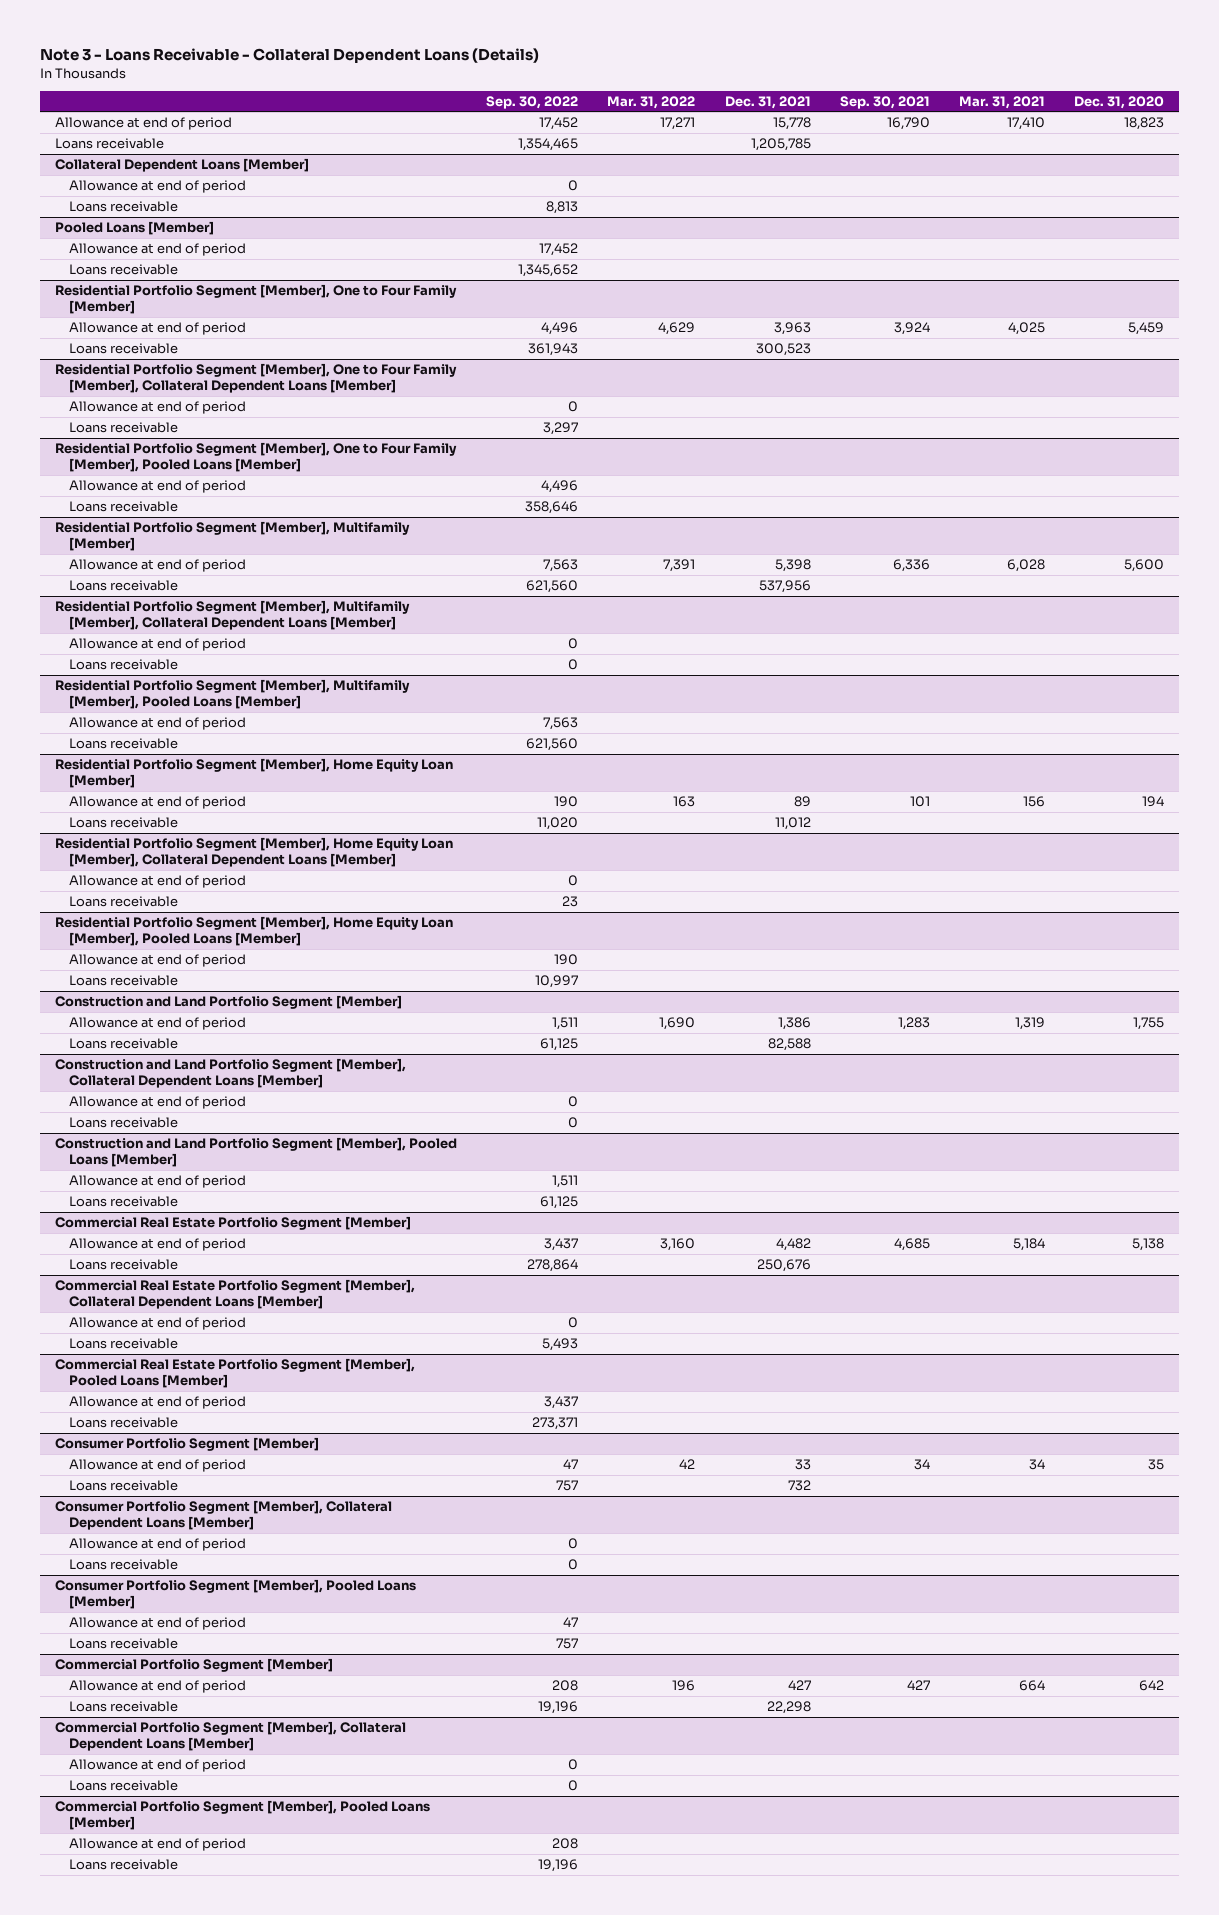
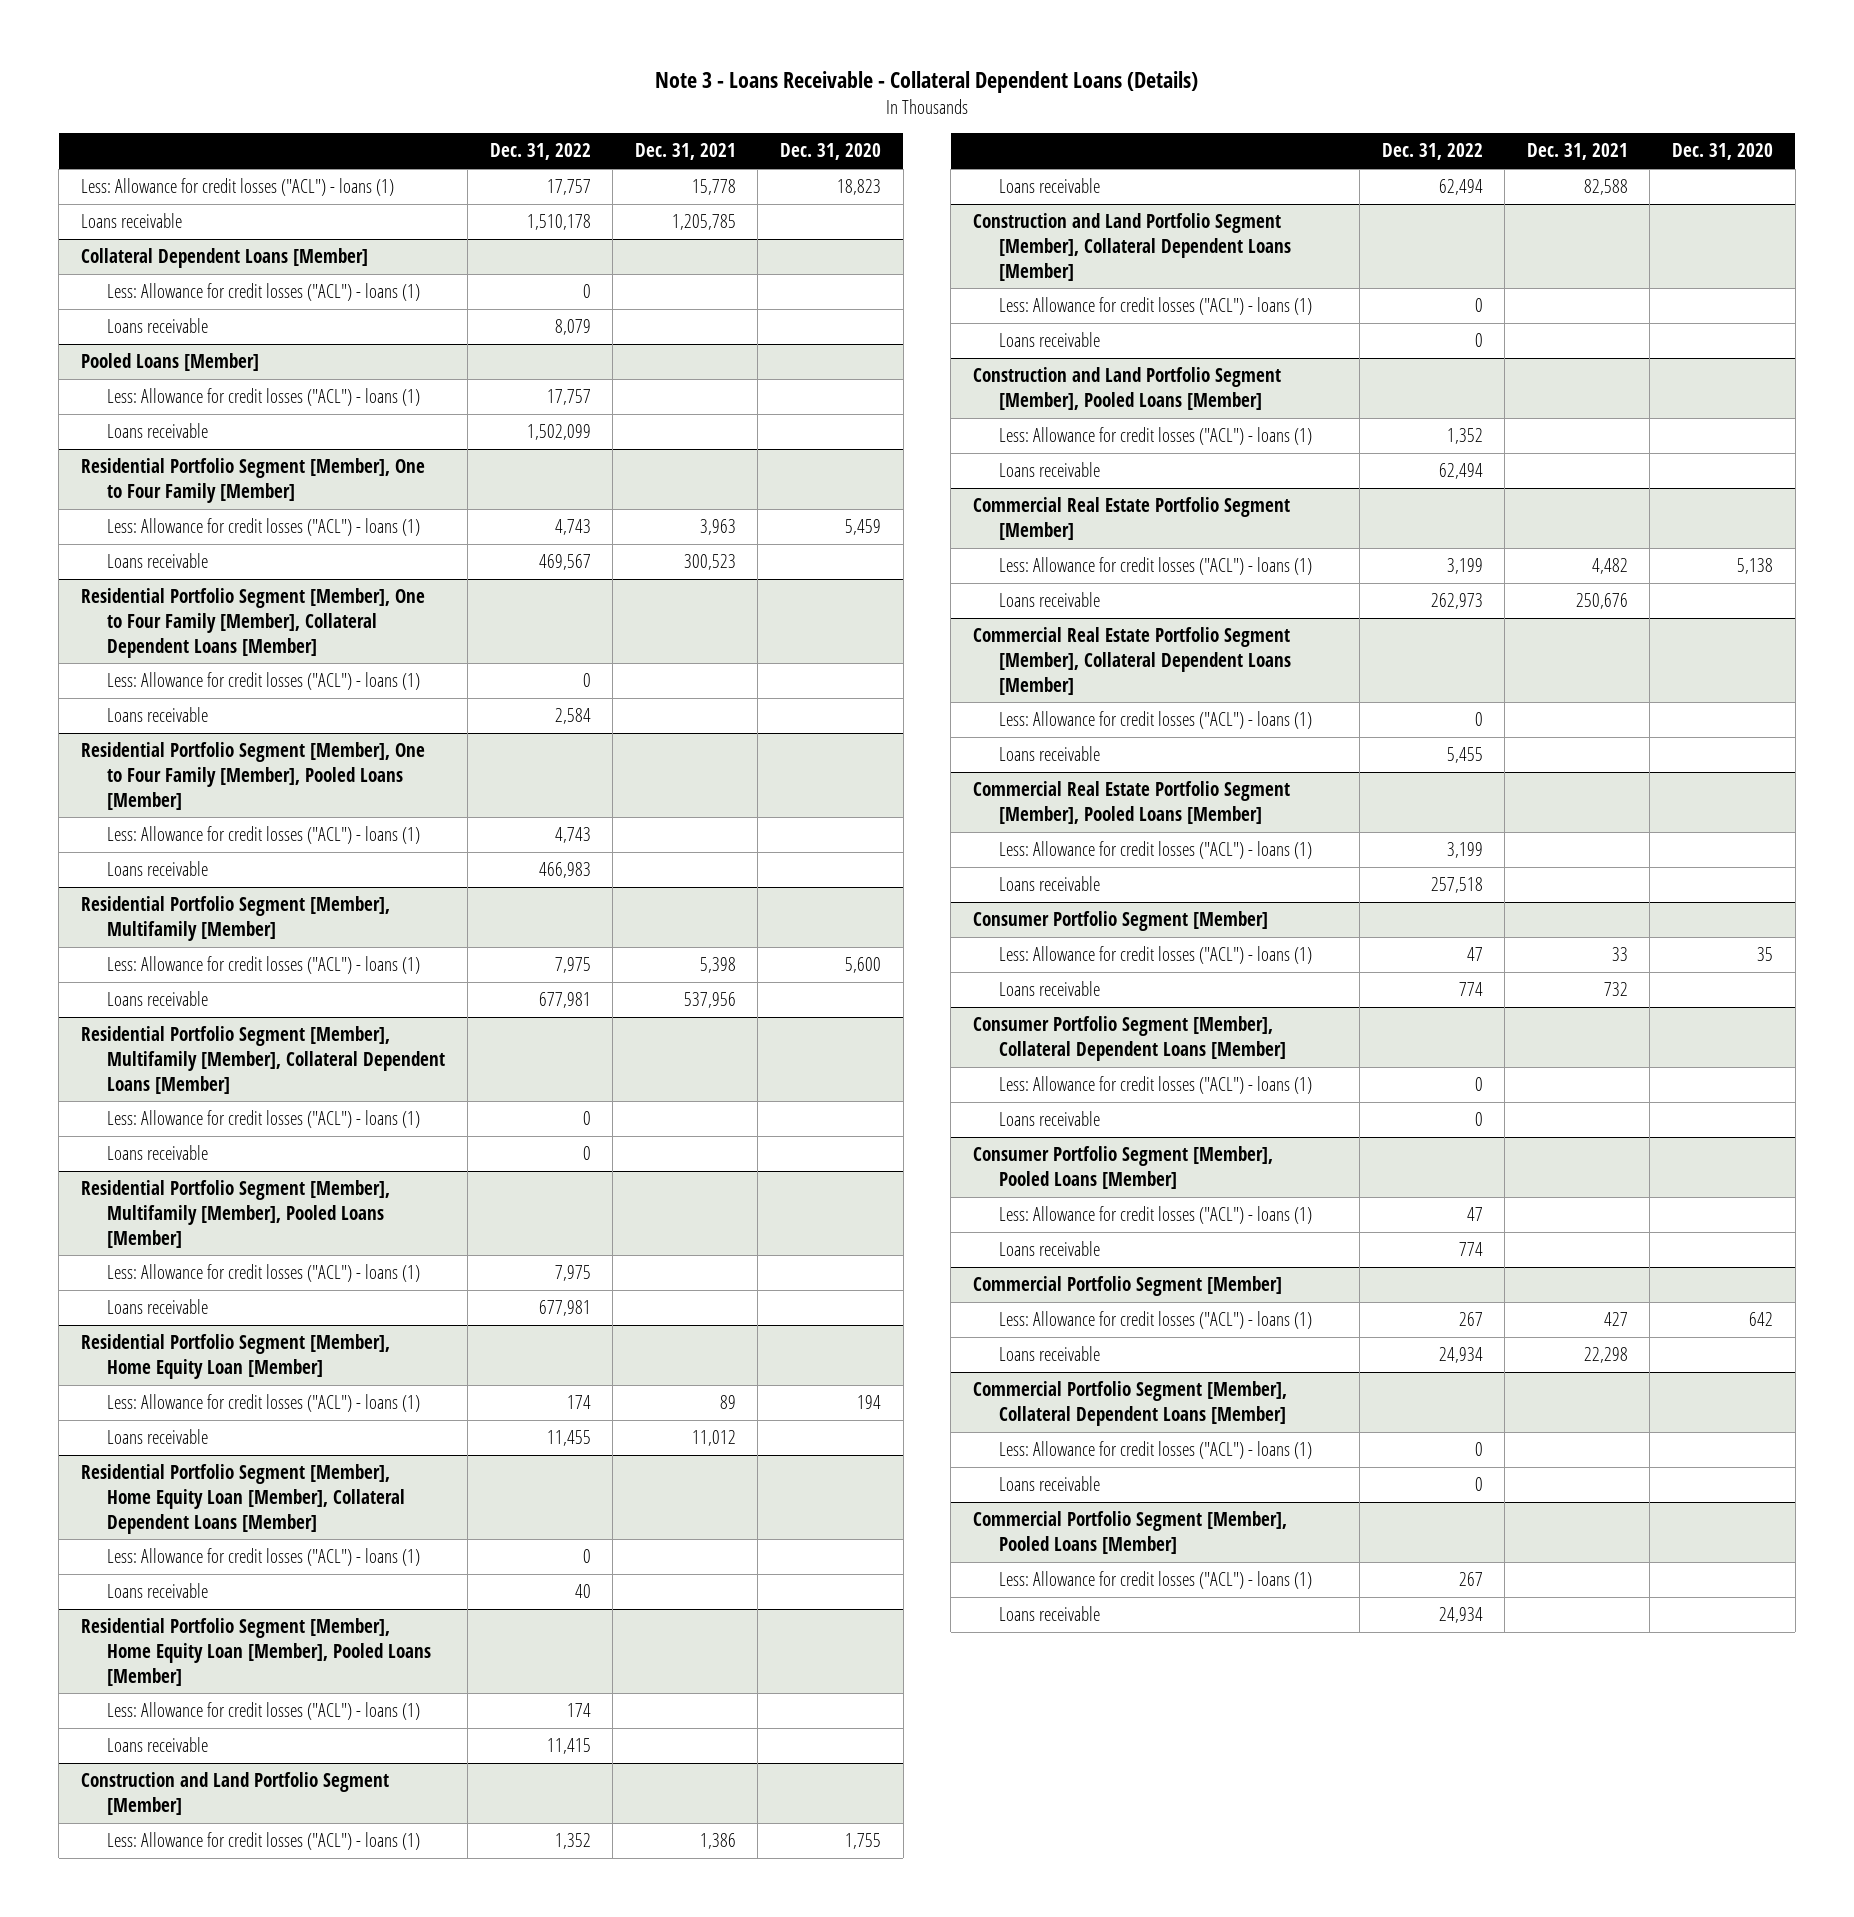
- | Sep. 30, 2022 | Mar. 31, 2022 | Dec. 31, 2021 | Sep. 30, 2021 | Mar. 31, 2021 | Dec. 31, 2020
+ | Dec. 31, 2022 | Dec. 31, 2021 | Dec. 31, 2020
- Allowance at end of period | 17,452 | 17,271 | 15,778 | 16,790 | 17,410 | 18,823
+ Less: Allowance for credit losses ("ACL") - loans (1) | 17,757 | 15,778 | 18,823
@ Collateral Dependent Loans [Member]
- Allowance at end of period | 0 | | | | |
+ Less: Allowance for credit losses ("ACL") - loans (1) | 0 | |
@ Pooled Loans [Member]
- Allowance at end of period | 17,452 | | | | |
+ Less: Allowance for credit losses ("ACL") - loans (1) | 17,757 | |
@ Residential Portfolio Segment [Member], One to Four Family [Member]
- Allowance at end of period | 4,496 | 4,629 | 3,963 | 3,924 | 4,025 | 5,459
+ Less: Allowance for credit losses ("ACL") - loans (1) | 4,743 | 3,963 | 5,459
@ Residential Portfolio Segment [Member], One to Four Family [Member], Collateral Dependent Loans [Member]
- Allowance at end of period | 0 | | | | |
+ Less: Allowance for credit losses ("ACL") - loans (1) | 0 | |
@ Residential Portfolio Segment [Member], One to Four Family [Member], Pooled Loans [Member]
- Allowance at end of period | 4,496 | | | | |
+ Less: Allowance for credit losses ("ACL") - loans (1) | 4,743 | |
@ Residential Portfolio Segment [Member], Multifamily [Member]
- Allowance at end of period | 7,563 | 7,391 | 5,398 | 6,336 | 6,028 | 5,600
+ Less: Allowance for credit losses ("ACL") - loans (1) | 7,975 | 5,398 | 5,600
@ Residential Portfolio Segment [Member], Multifamily [Member], Collateral Dependent Loans [Member]
- Allowance at end of period | 0 | | | | |
+ Less: Allowance for credit losses ("ACL") - loans (1) | 0 | |
@ Residential Portfolio Segment [Member], Multifamily [Member], Pooled Loans [Member]
- Allowance at end of period | 7,563 | | | | |
+ Less: Allowance for credit losses ("ACL") - loans (1) | 7,975 | |
@ Residential Portfolio Segment [Member], Home Equity Loan [Member]
- Allowance at end of period | 190 | 163 | 89 | 101 | 156 | 194
+ Less: Allowance for credit losses ("ACL") - loans (1) | 174 | 89 | 194
@ Residential Portfolio Segment [Member], Home Equity Loan [Member], Collateral Dependent Loans [Member]
- Allowance at end of period | 0 | | | | |
+ Less: Allowance for credit losses ("ACL") - loans (1) | 0 | |
@ Residential Portfolio Segment [Member], Home Equity Loan [Member], Pooled Loans [Member]
- Allowance at end of period | 190 | | | | |
+ Less: Allowance for credit losses ("ACL") - loans (1) | 174 | |
@ Construction and Land Portfolio Segment [Member]
- Allowance at end of period | 1,511 | 1,690 | 1,386 | 1,283 | 1,319 | 1,755
+ Less: Allowance for credit losses ("ACL") - loans (1) | 1,352 | 1,386 | 1,755
@ Construction and Land Portfolio Segment [Member], Collateral Dependent Loans [Member]
- Allowance at end of period | 0 | | | | |
+ Less: Allowance for credit losses ("ACL") - loans (1) | 0 | |
@ Construction and Land Portfolio Segment [Member], Pooled Loans [Member]
- Allowance at end of period | 1,511 | | | | |
+ Less: Allowance for credit losses ("ACL") - loans (1) | 1,352 | |
@ Commercial Real Estate Portfolio Segment [Member]
- Allowance at end of period | 3,437 | 3,160 | 4,482 | 4,685 | 5,184 | 5,138
+ Less: Allowance for credit losses ("ACL") - loans (1) | 3,199 | 4,482 | 5,138
@ Commercial Real Estate Portfolio Segment [Member], Collateral Dependent Loans [Member]
- Allowance at end of period | 0 | | | | |
+ Less: Allowance for credit losses ("ACL") - loans (1) | 0 | |
@ Commercial Real Estate Portfolio Segment [Member], Pooled Loans [Member]
- Allowance at end of period | 3,437 | | | | |
+ Less: Allowance for credit losses ("ACL") - loans (1) | 3,199 | |
@ Consumer Portfolio Segment [Member]
- Allowance at end of period | 47 | 42 | 33 | 34 | 34 | 35
+ Less: Allowance for credit losses ("ACL") - loans (1) | 47 | 33 | 35
@ Consumer Portfolio Segment [Member], Collateral Dependent Loans [Member]
- Allowance at end of period | 0 | | | | |
+ Less: Allowance for credit losses ("ACL") - loans (1) | 0 | |
@ Consumer Portfolio Segment [Member], Pooled Loans [Member]
- Allowance at end of period | 47 | | | | |
+ Less: Allowance for credit losses ("ACL") - loans (1) | 47 | |
@ Commercial Portfolio Segment [Member]
- Allowance at end of period | 208 | 196 | 427 | 427 | 664 | 642
+ Less: Allowance for credit losses ("ACL") - loans (1) | 267 | 427 | 642
@ Commercial Portfolio Segment [Member], Collateral Dependent Loans [Member]
- Allowance at end of period | 0 | | | | |
+ Less: Allowance for credit losses ("ACL") - loans (1) | 0 | |
@ Commercial Portfolio Segment [Member], Pooled Loans [Member]
- Allowance at end of period | 208 | | | | |
+ Less: Allowance for credit losses ("ACL") - loans (1) | 267 | |

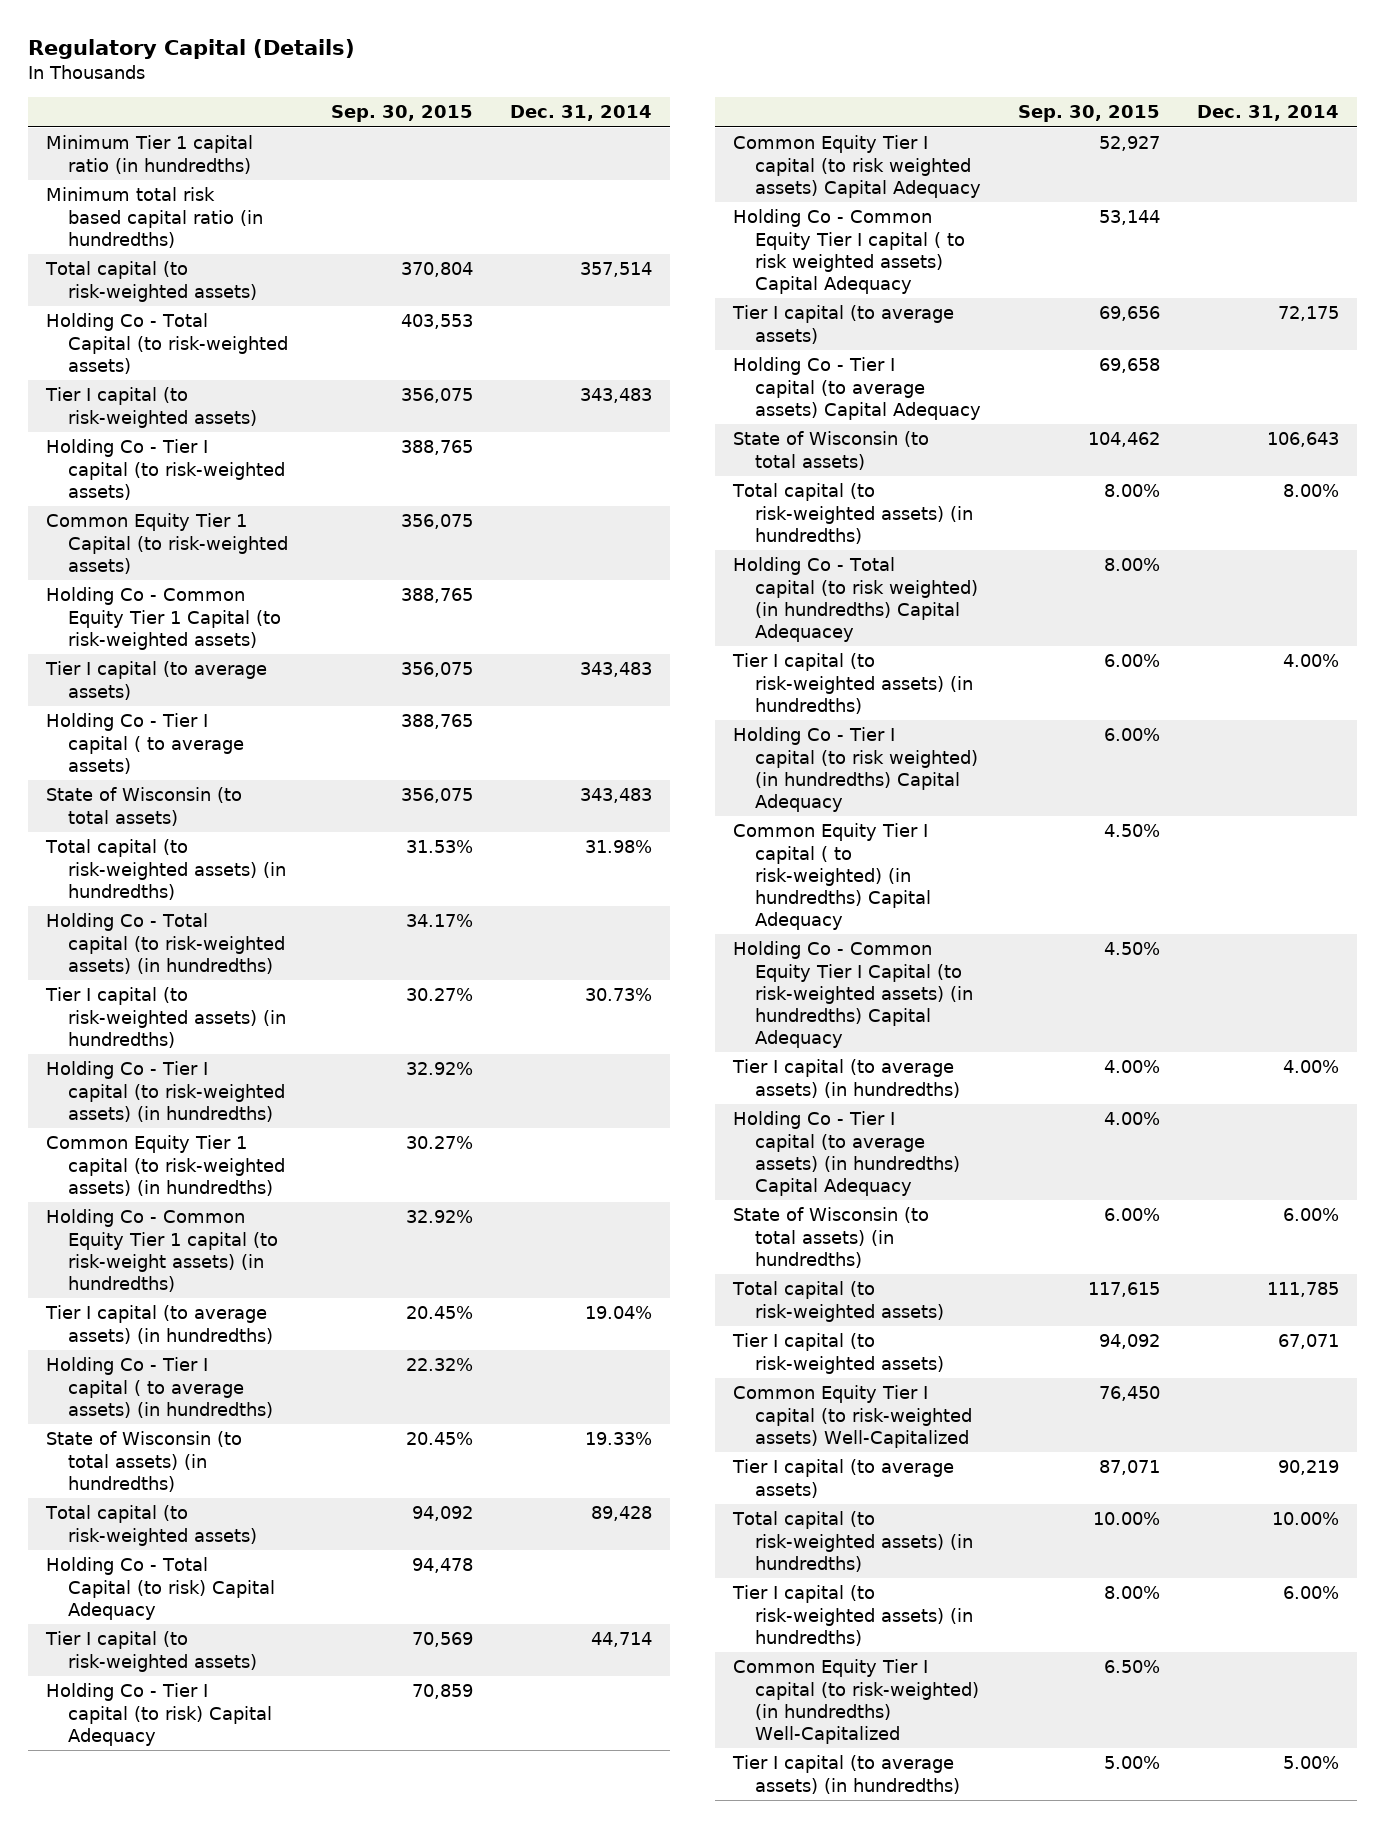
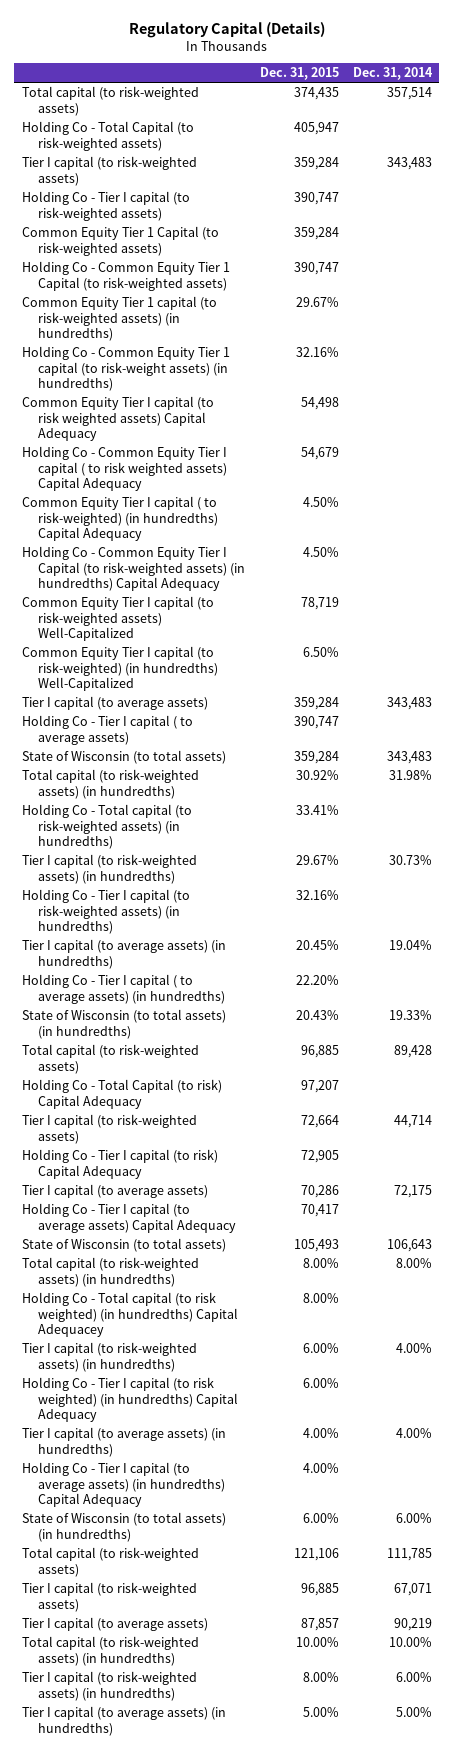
- | Sep. 30, 2015 | Dec. 31, 2014
+ | Dec. 31, 2015 | Dec. 31, 2014
- Minimum Tier 1 capital ratio (in hundredths)
- Minimum total risk based capital ratio (in hundredths)
moved up: Common Equity Tier 1 capital (to risk-weighted assets) (in hundredths) | 29.67% |
moved up: Holding Co - Common Equity Tier 1 capital (to risk-weight assets) (in hundredths) | 32.16% |
moved up: Common Equity Tier I capital (to risk weighted assets) Capital Adequacy | 54,498 |
moved up: Holding Co - Common Equity Tier I capital ( to risk weighted assets) Capital Adequacy | 54,679 |
moved up: Common Equity Tier I capital ( to risk-weighted) (in hundredths) Capital Adequacy | 4.50% |
moved up: Holding Co - Common Equity Tier I Capital (to risk-weighted assets) (in hundredths) Capital Adequacy | 4.50% |
moved up: Common Equity Tier I capital (to risk-weighted assets) Well-Capitalized | 78,719 |
moved up: Common Equity Tier I capital (to risk-weighted) (in hundredths) Well-Capitalized | 6.50% |

